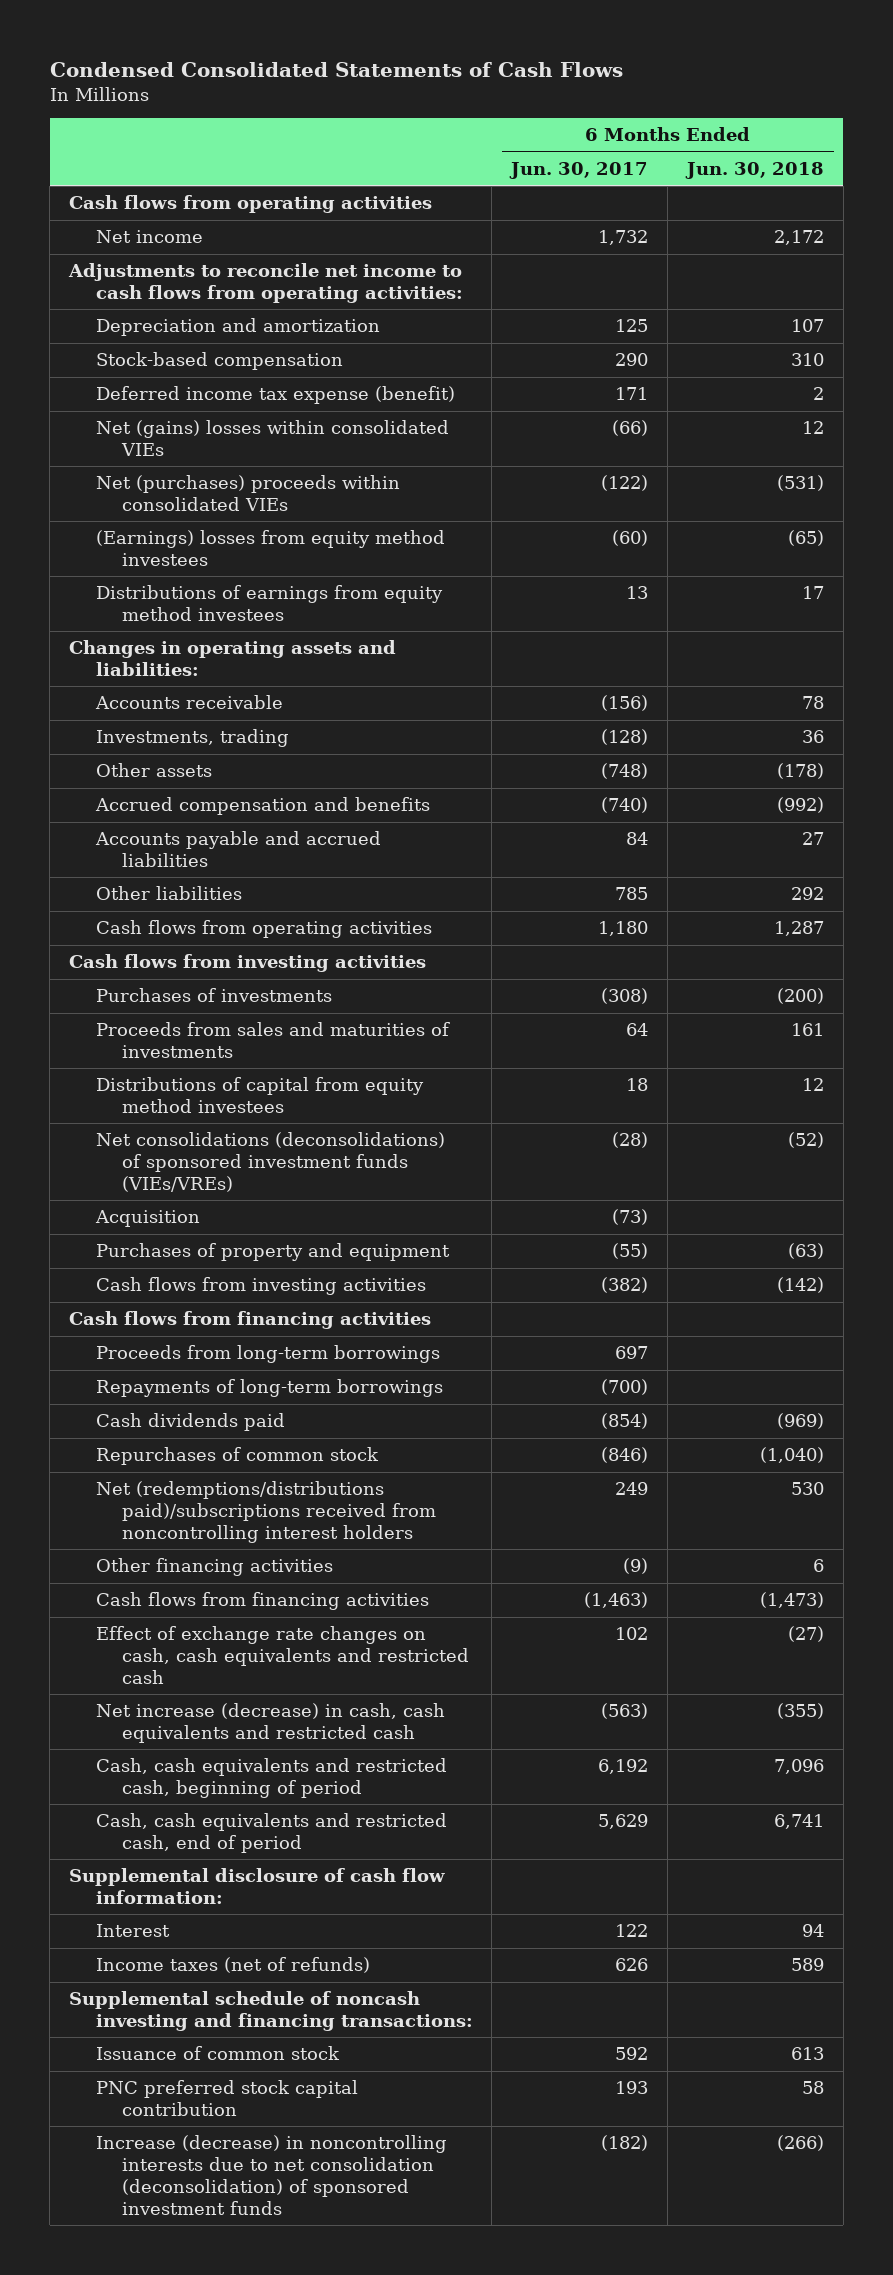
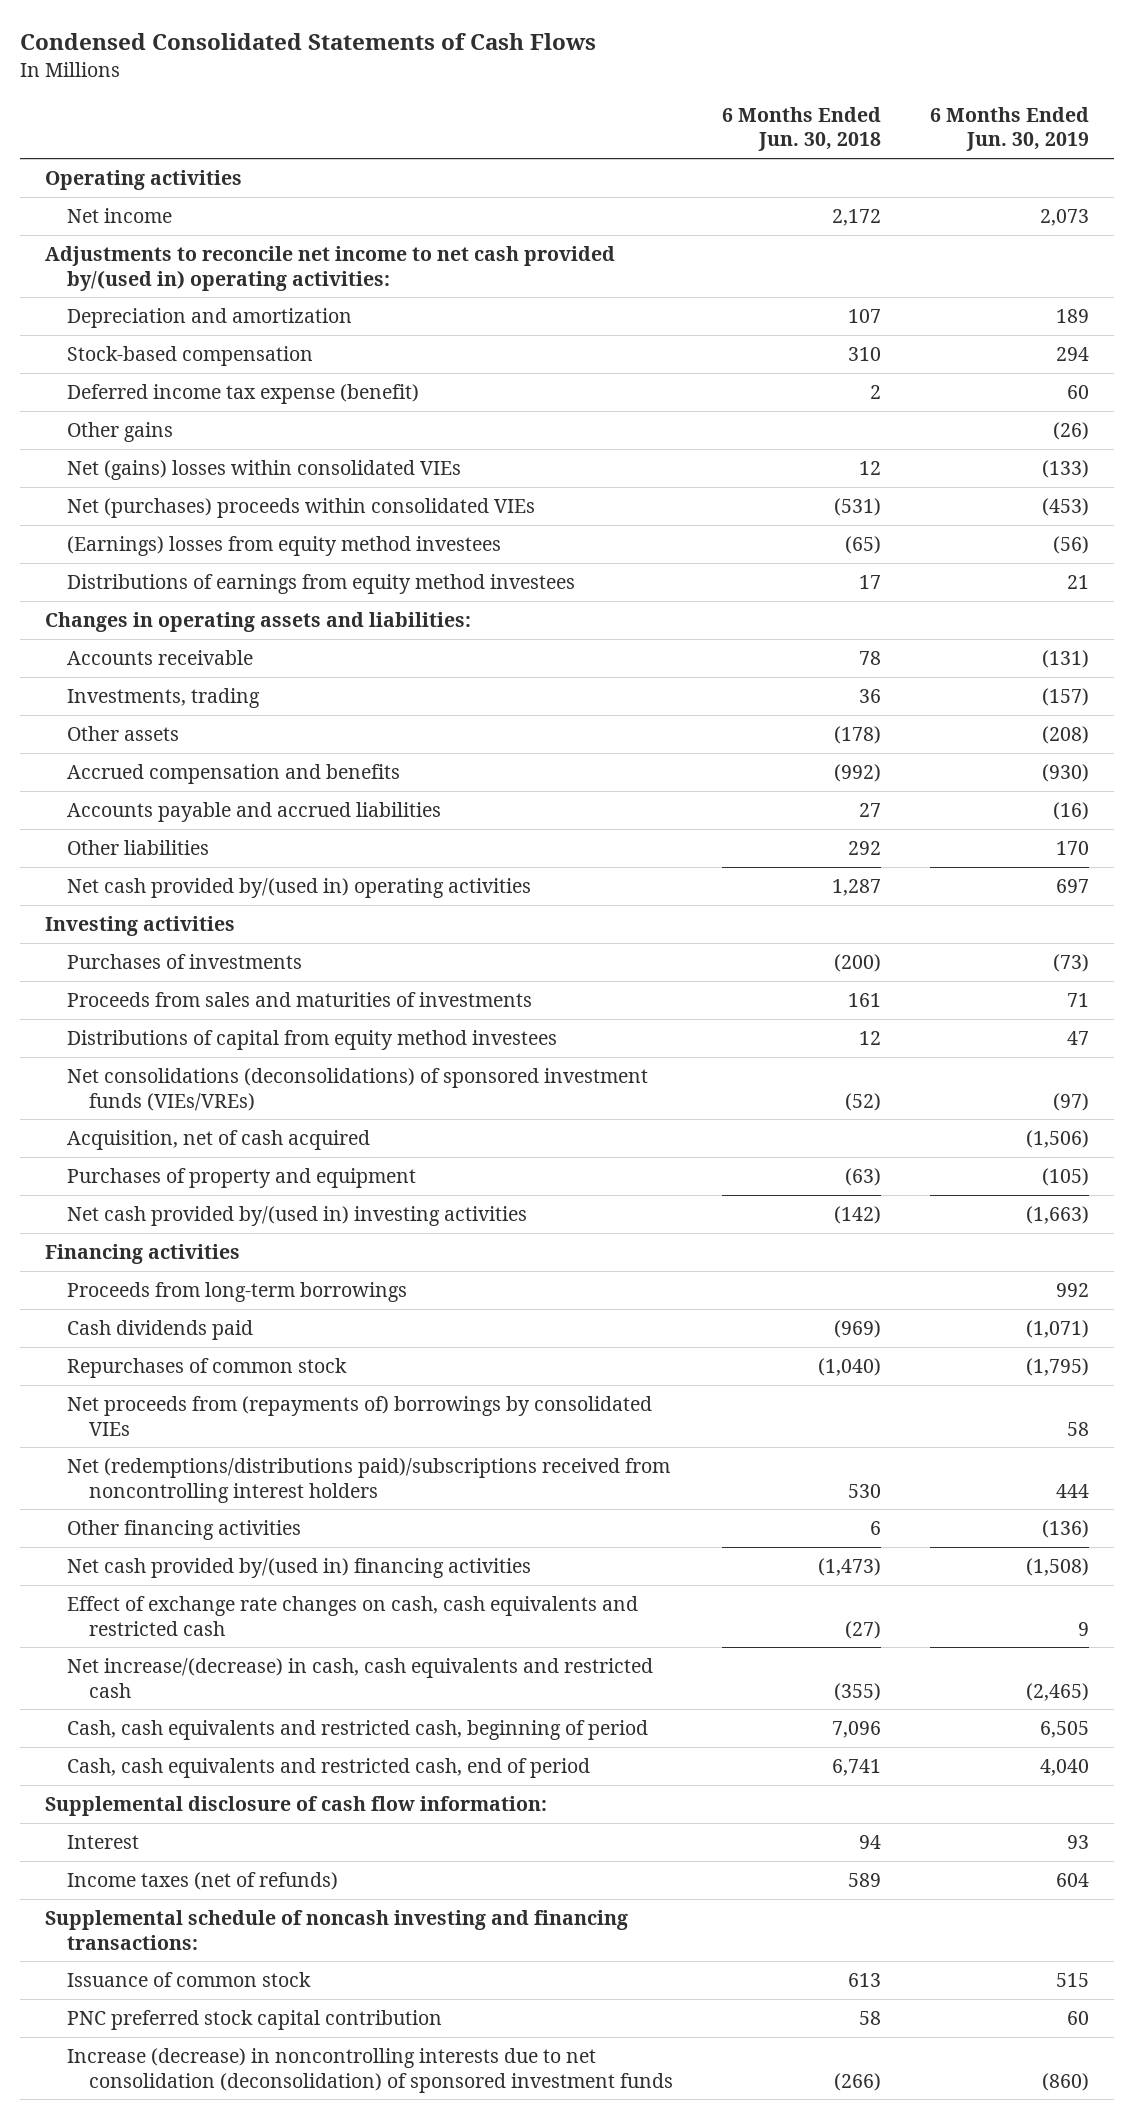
- | 6 Months Ended Jun. 30, 2017 | 6 Months Ended Jun. 30, 2018
+ | 6 Months Ended Jun. 30, 2018 | 6 Months Ended Jun. 30, 2019
- Cash flows from operating activities
+ Operating activities
- Adjustments to reconcile net income to cash flows from operating activities:
+ Adjustments to reconcile net income to net cash provided by/(used in) operating activities:
+ Other gains | | (26)
- Cash flows from operating activities | 1,180 | 1,287
- Cash flows from investing activities
+ Net cash provided by/(used in) operating activities | 1,287 | 697
+ Investing activities
- Acquisition | (73) |
+ Acquisition, net of cash acquired | | (1,506)
- Cash flows from investing activities | (382) | (142)
- Cash flows from financing activities
+ Net cash provided by/(used in) investing activities | (142) | (1,663)
+ Financing activities
- Repayments of long-term borrowings | (700) |
+ Net proceeds from (repayments of) borrowings by consolidated VIEs | | 58
- Cash flows from financing activities | (1,463) | (1,473)
+ Net cash provided by/(used in) financing activities | (1,473) | (1,508)
- Net increase (decrease) in cash, cash equivalents and restricted cash | (563) | (355)
+ Net increase/(decrease) in cash, cash equivalents and restricted cash | (355) | (2,465)

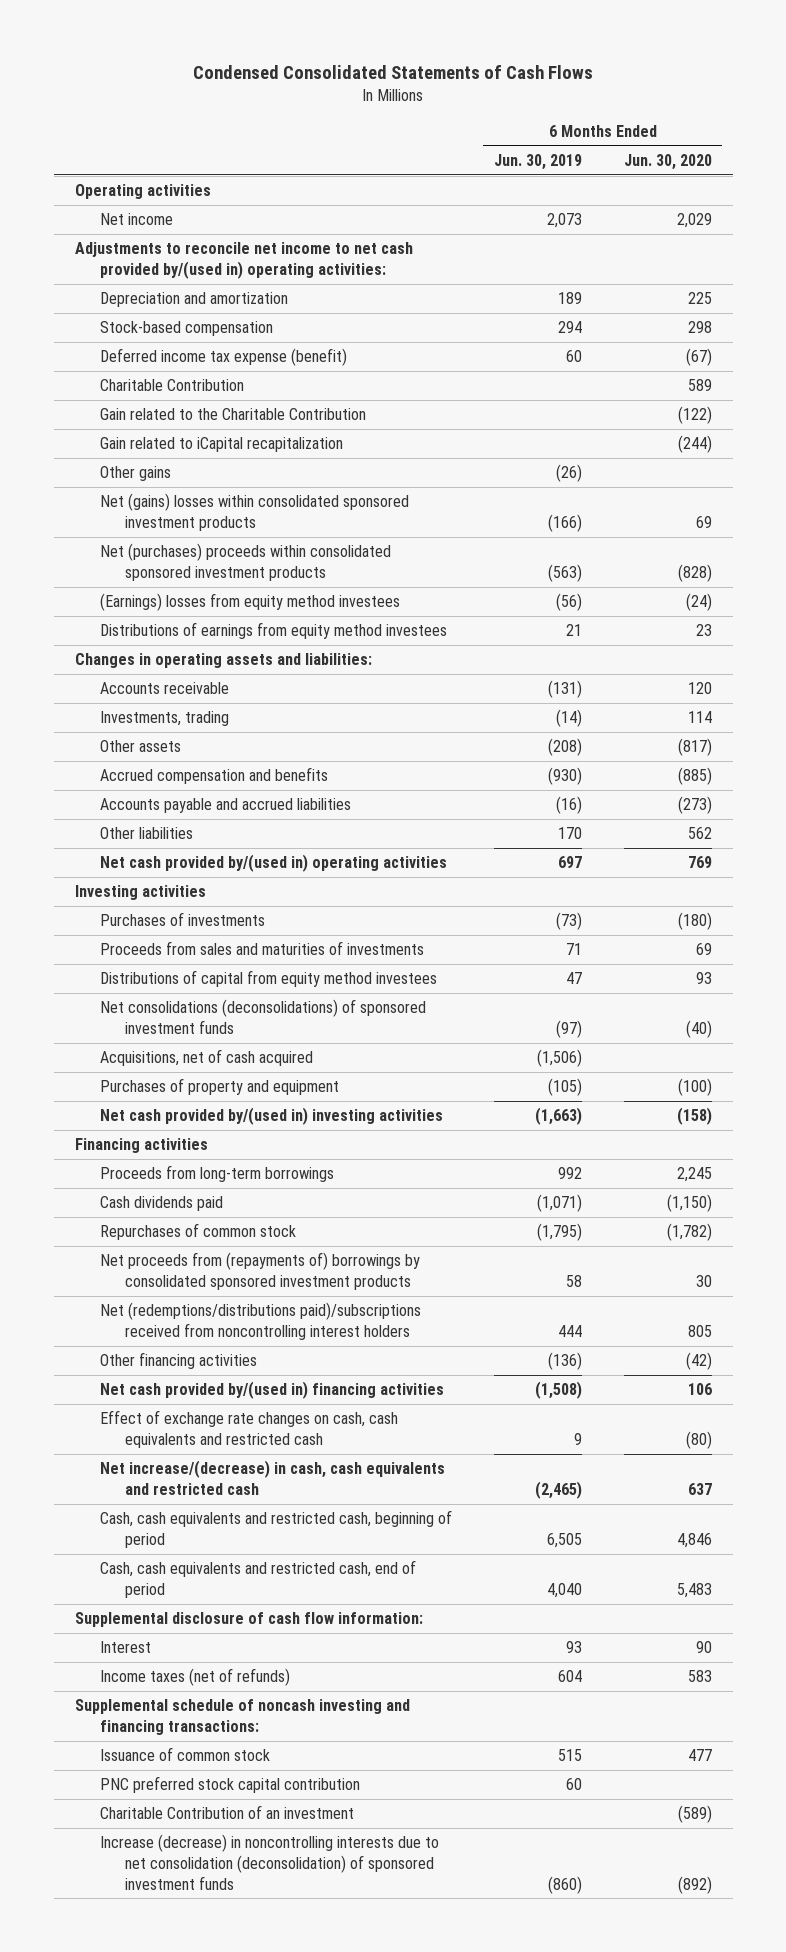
- | 6 Months Ended Jun. 30, 2018 | 6 Months Ended Jun. 30, 2019
+ | 6 Months Ended Jun. 30, 2019 | 6 Months Ended Jun. 30, 2020
+ Charitable Contribution | | 589
+ Gain related to the Charitable Contribution | | (122)
+ Gain related to iCapital recapitalization | | (244)
- Net (gains) losses within consolidated VIEs | 12 | (133)
- Net (purchases) proceeds within consolidated VIEs | (531) | (453)
+ Net (gains) losses within consolidated sponsored investment products | (166) | 69
+ Net (purchases) proceeds within consolidated sponsored investment products | (563) | (828)
- Investments, trading | 36 | (157)
+ Investments, trading | (14) | 114
- Net consolidations (deconsolidations) of sponsored investment funds (VIEs/VREs) | (52) | (97)
- Acquisition, net of cash acquired | | (1,506)
+ Net consolidations (deconsolidations) of sponsored investment funds | (97) | (40)
+ Acquisitions, net of cash acquired | (1,506) |
- Net proceeds from (repayments of) borrowings by consolidated VIEs | | 58
+ Net proceeds from (repayments of) borrowings by consolidated sponsored investment products | 58 | 30
+ Charitable Contribution of an investment | | (589)

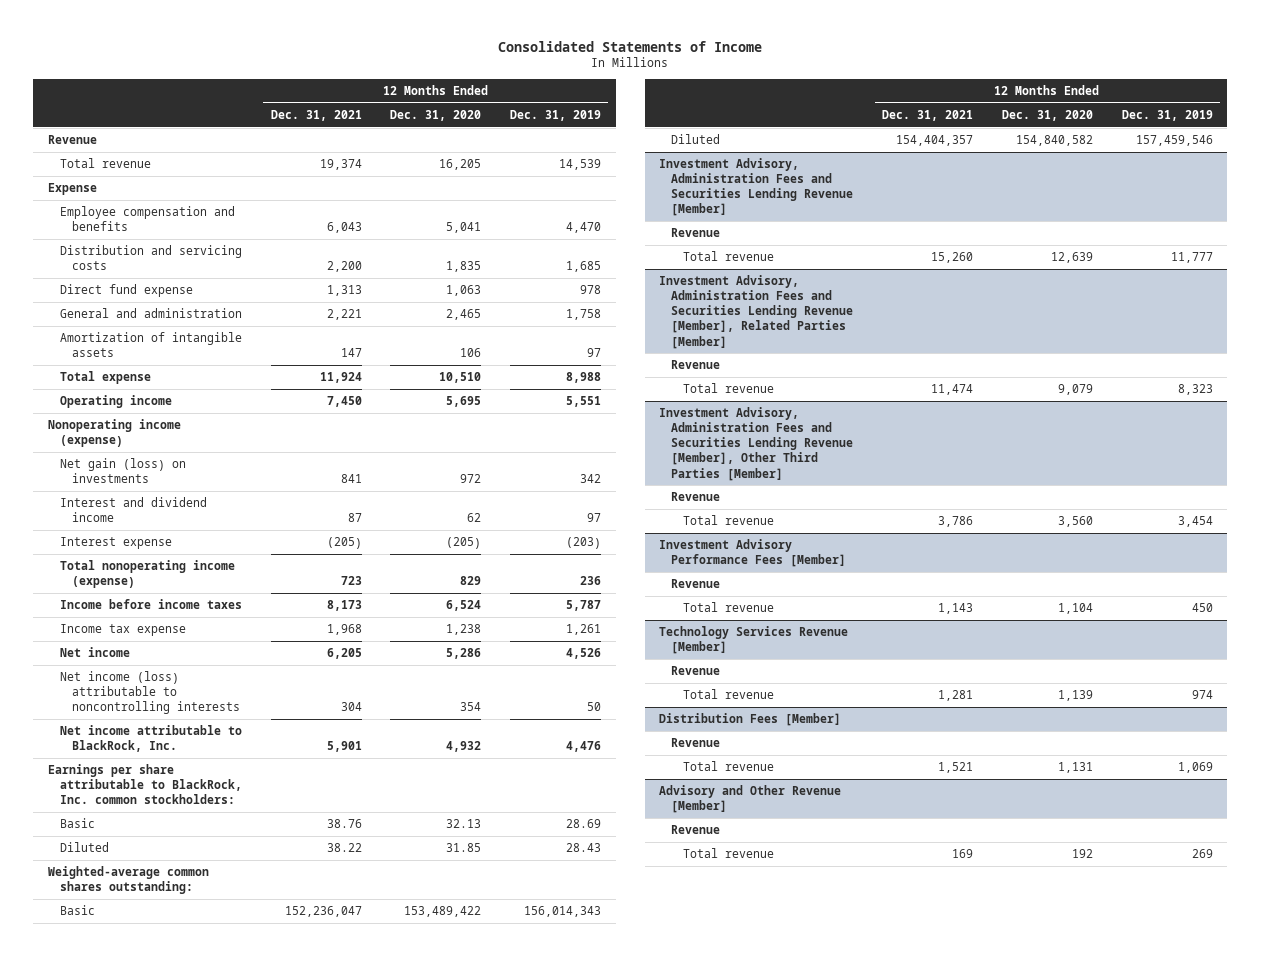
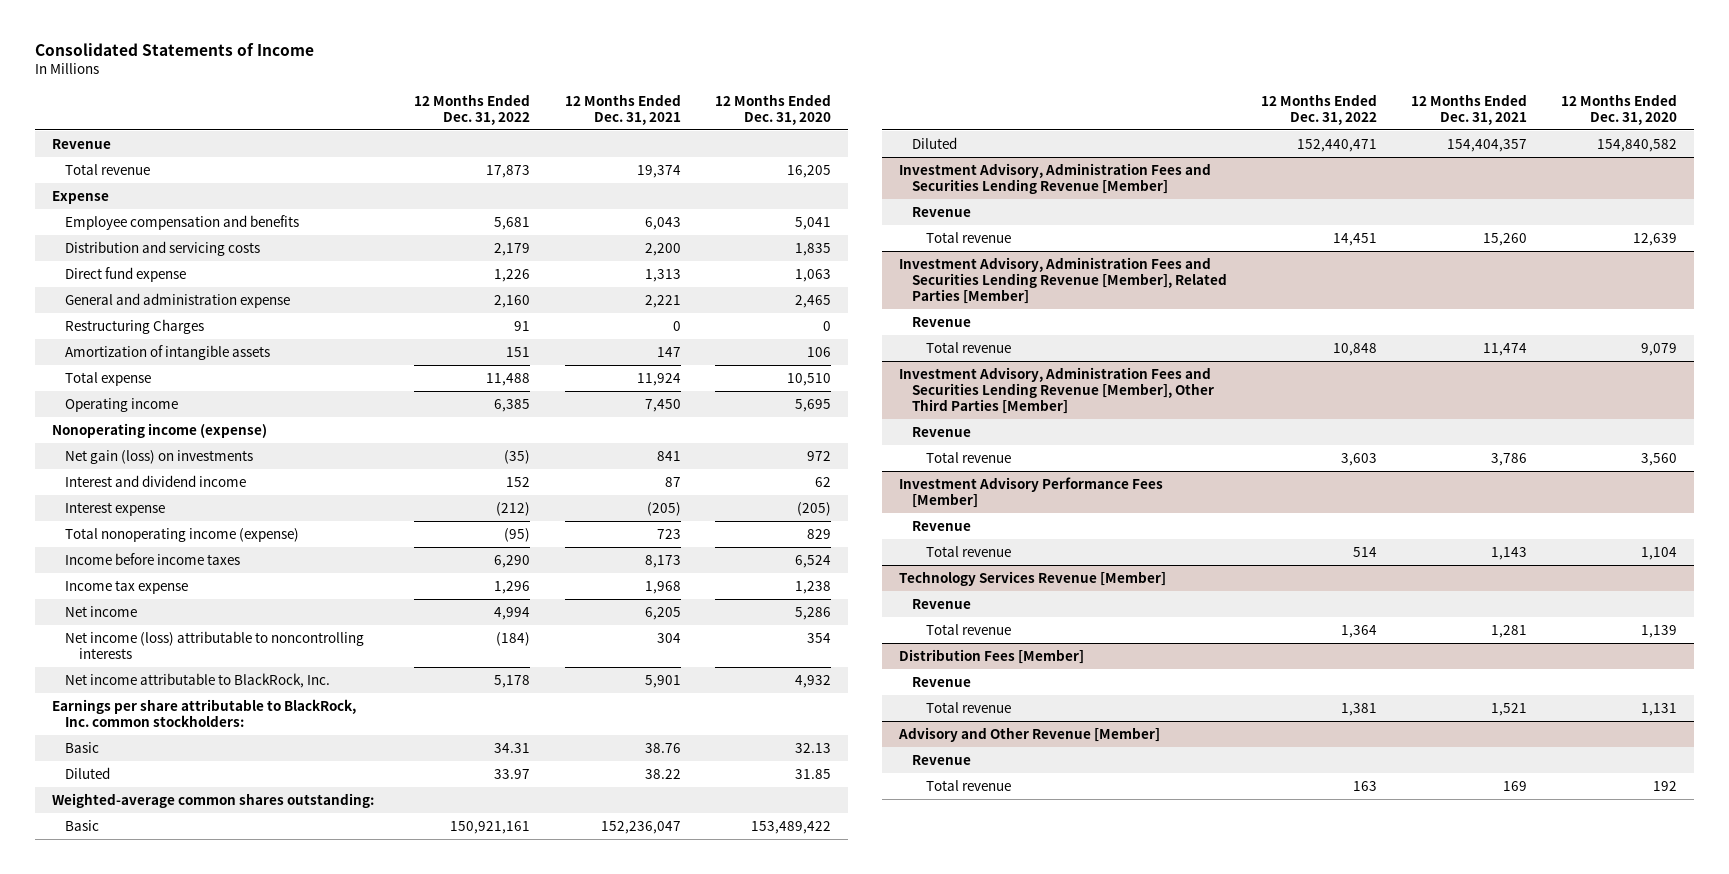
- | 12 Months Ended Dec. 31, 2021 | 12 Months Ended Dec. 31, 2020 | 12 Months Ended Dec. 31, 2019
+ | 12 Months Ended Dec. 31, 2022 | 12 Months Ended Dec. 31, 2021 | 12 Months Ended Dec. 31, 2020
- General and administration | 2,221 | 2,465 | 1,758
+ General and administration expense | 2,160 | 2,221 | 2,465
+ Restructuring Charges | 91 | 0 | 0

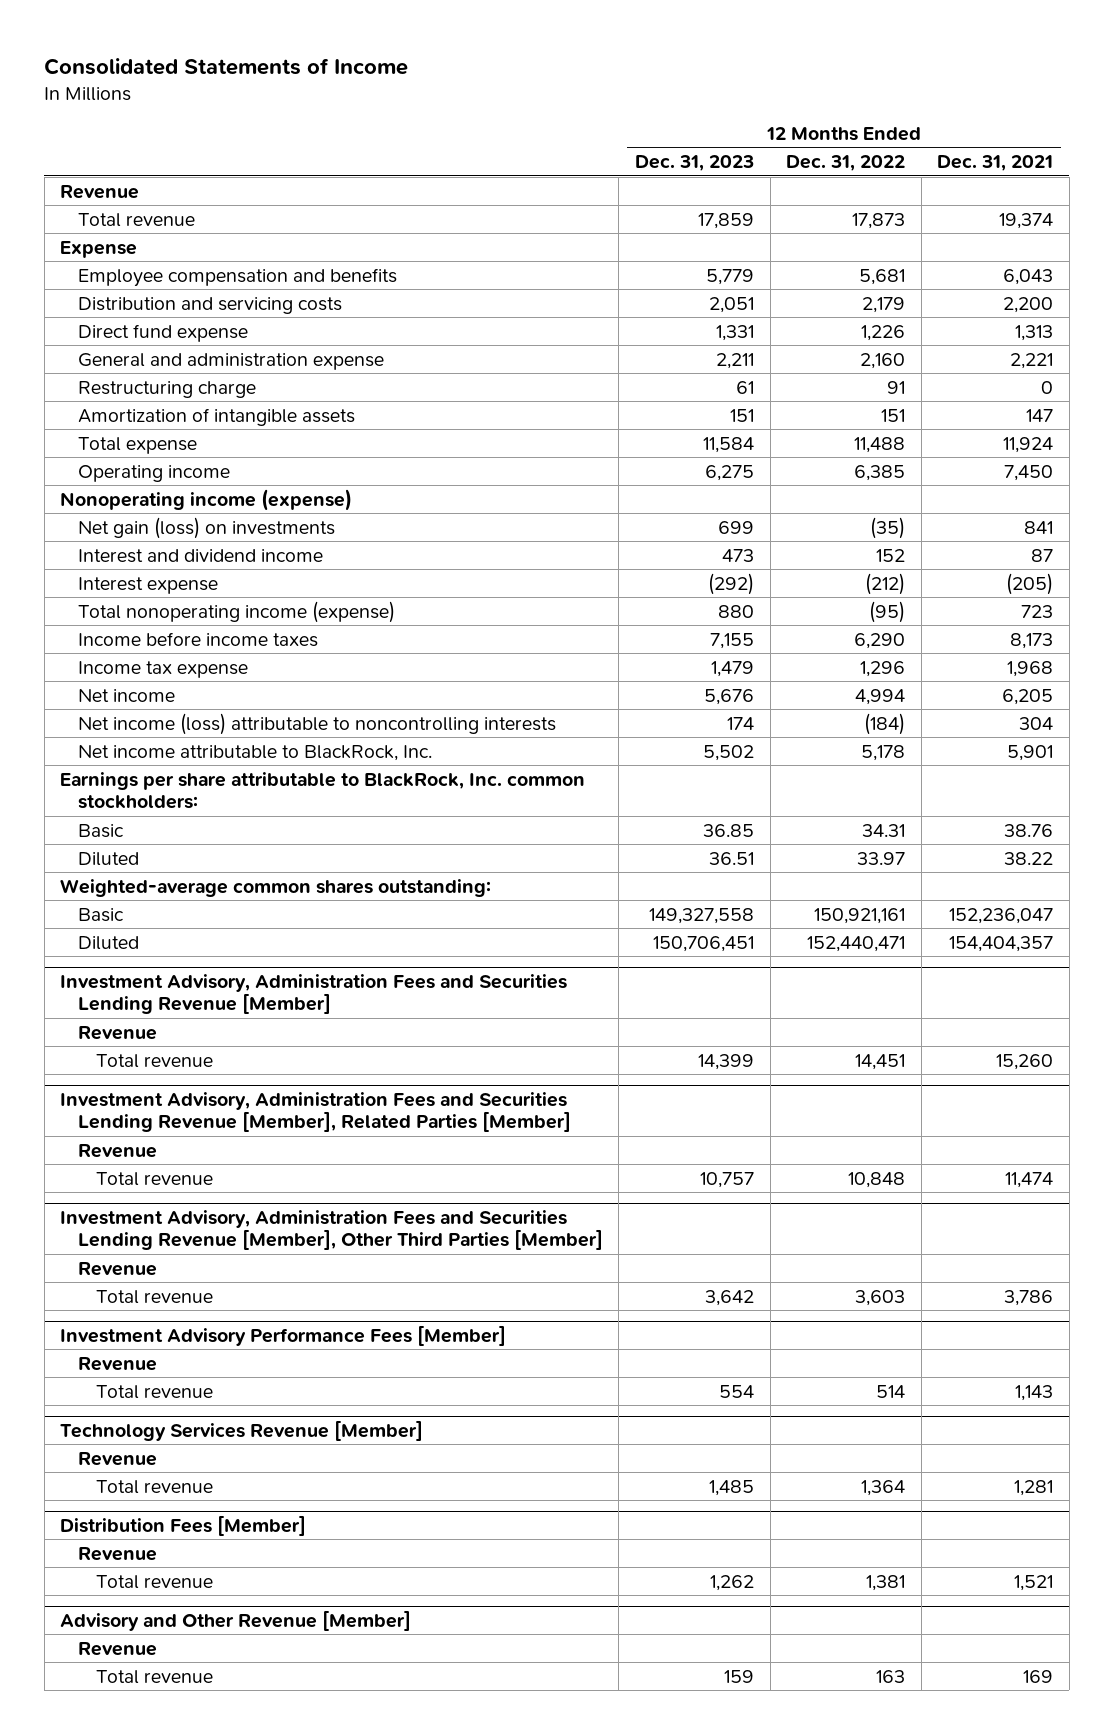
- | 12 Months Ended Dec. 31, 2022 | 12 Months Ended Dec. 31, 2021 | 12 Months Ended Dec. 31, 2020
+ | 12 Months Ended Dec. 31, 2023 | 12 Months Ended Dec. 31, 2022 | 12 Months Ended Dec. 31, 2021
- Restructuring Charges | 91 | 0 | 0
+ Restructuring charge | 61 | 91 | 0

